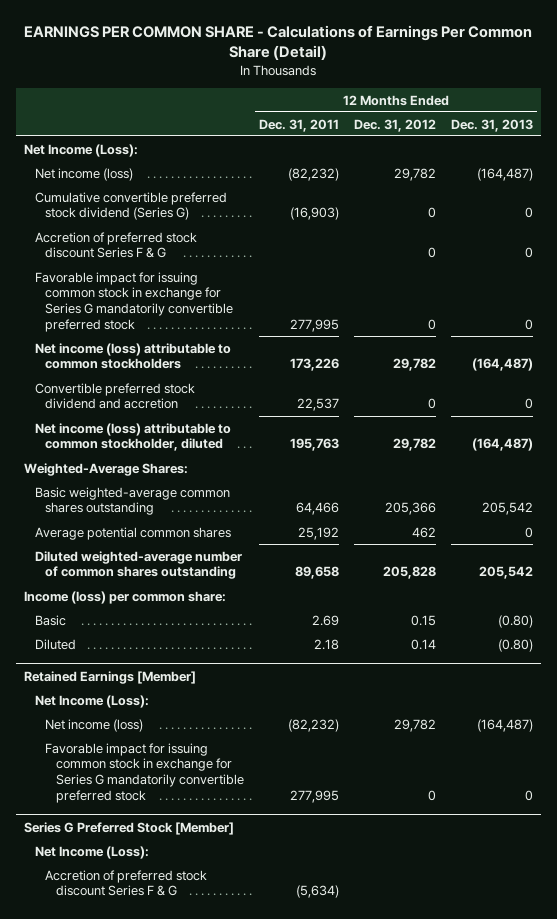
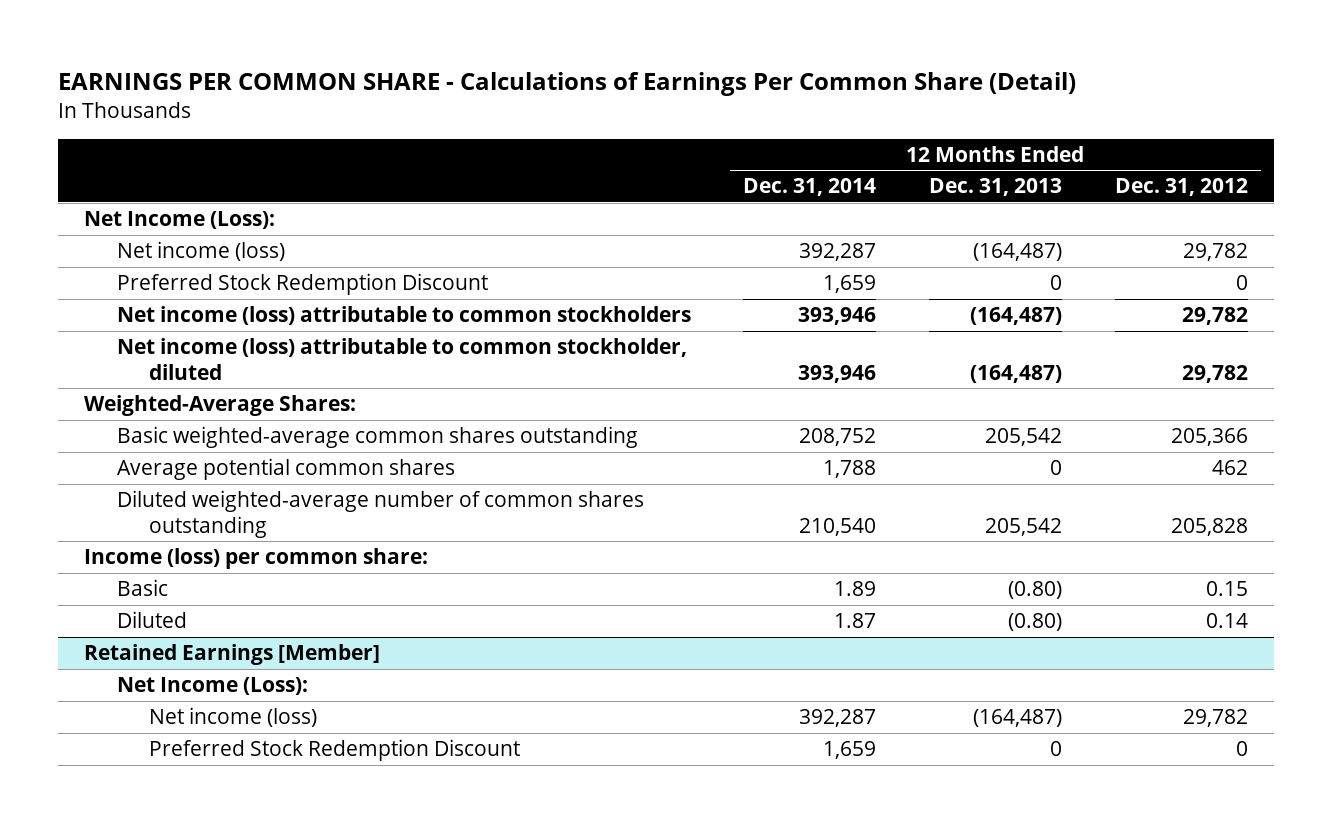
- | 12 Months Ended Dec. 31, 2011 | 12 Months Ended Dec. 31, 2012 | 12 Months Ended Dec. 31, 2013
+ | 12 Months Ended Dec. 31, 2014 | 12 Months Ended Dec. 31, 2013 | 12 Months Ended Dec. 31, 2012
- Cumulative convertible preferred stock dividend (Series G) | (16,903) | 0 | 0
- Accretion of preferred stock discount Series F & G | | 0 | 0
- Favorable impact for issuing common stock in exchange for Series G mandatorily convertible preferred stock | 277,995 | 0 | 0
+ Preferred Stock Redemption Discount | 1,659 | 0 | 0
- Convertible preferred stock dividend and accretion | 22,537 | 0 | 0
@ Retained Earnings [Member]
- Favorable impact for issuing common stock in exchange for Series G mandatorily convertible preferred stock | 277,995 | 0 | 0
- Series G Preferred Stock [Member]
- Net Income (Loss):
- Accretion of preferred stock discount Series F & G | (5,634) | |
@ Retained Earnings [Member]
+ Preferred Stock Redemption Discount | 1,659 | 0 | 0

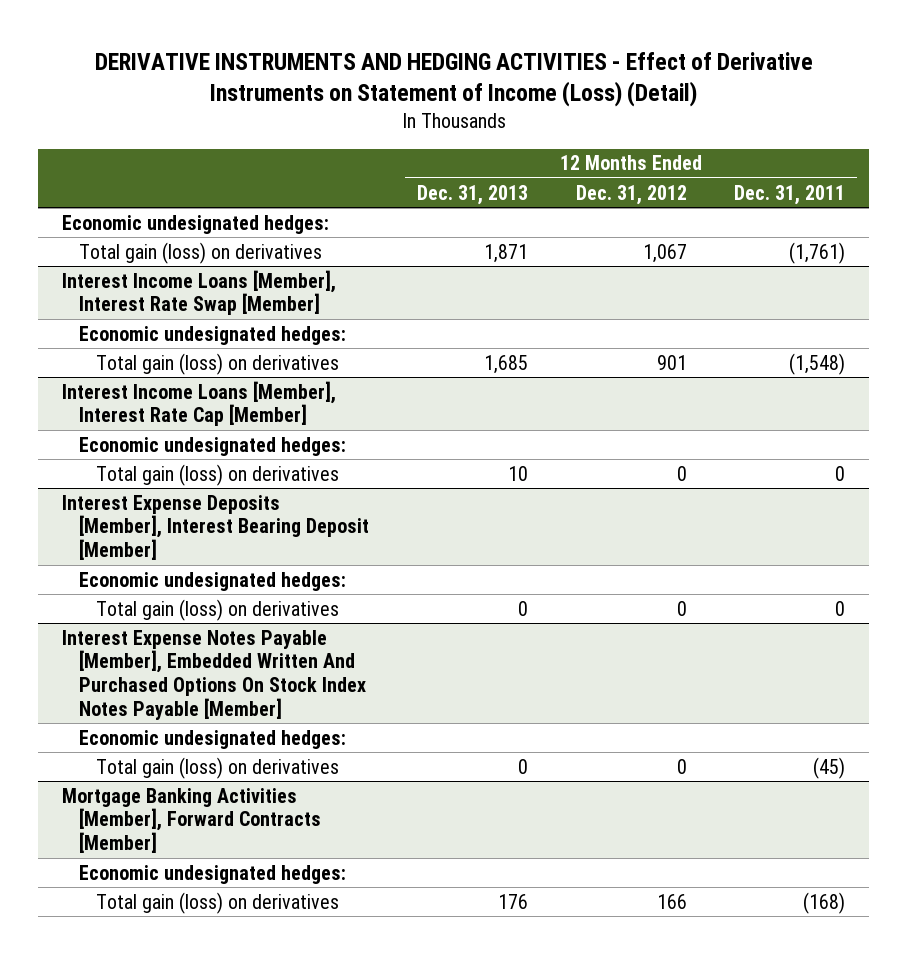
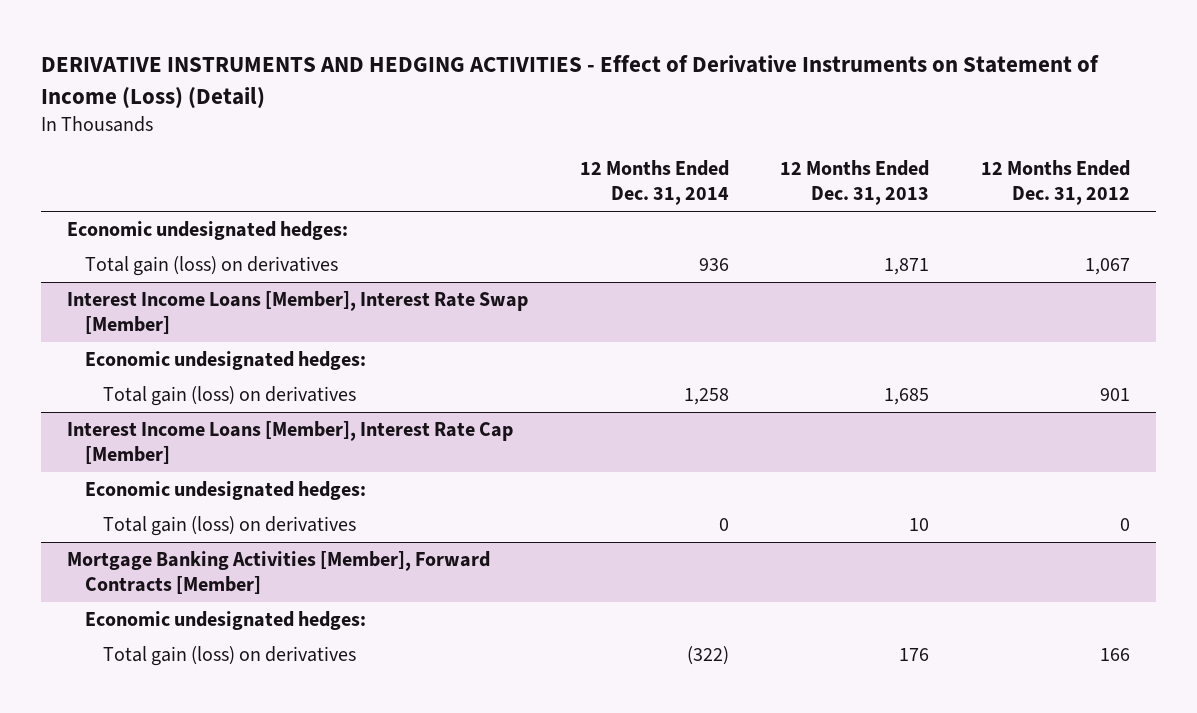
- | 12 Months Ended Dec. 31, 2013 | 12 Months Ended Dec. 31, 2012 | 12 Months Ended Dec. 31, 2011
+ | 12 Months Ended Dec. 31, 2014 | 12 Months Ended Dec. 31, 2013 | 12 Months Ended Dec. 31, 2012
- Interest Expense Deposits [Member], Interest Bearing Deposit [Member]
- Economic undesignated hedges:
- Total gain (loss) on derivatives | 0 | 0 | 0
- Interest Expense Notes Payable [Member], Embedded Written And Purchased Options On Stock Index Notes Payable [Member]
- Economic undesignated hedges:
- Total gain (loss) on derivatives | 0 | 0 | (45)

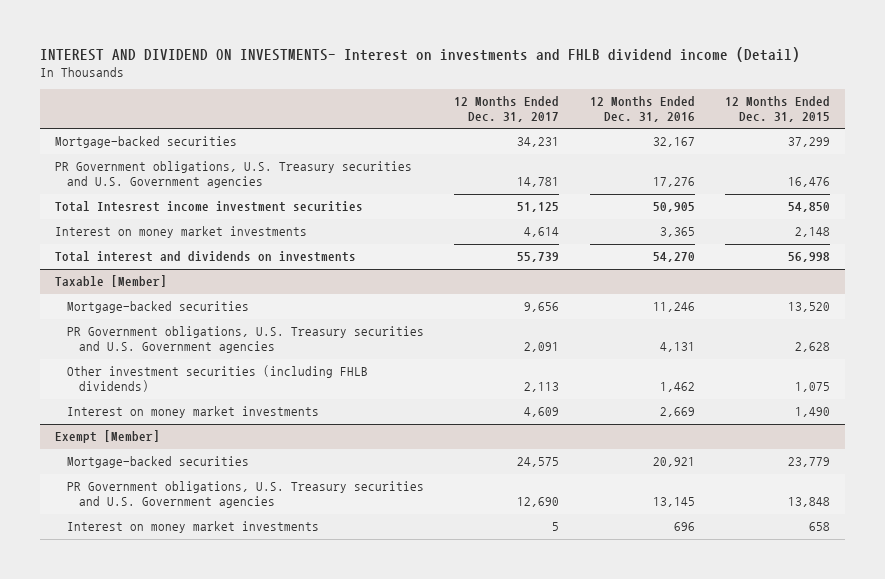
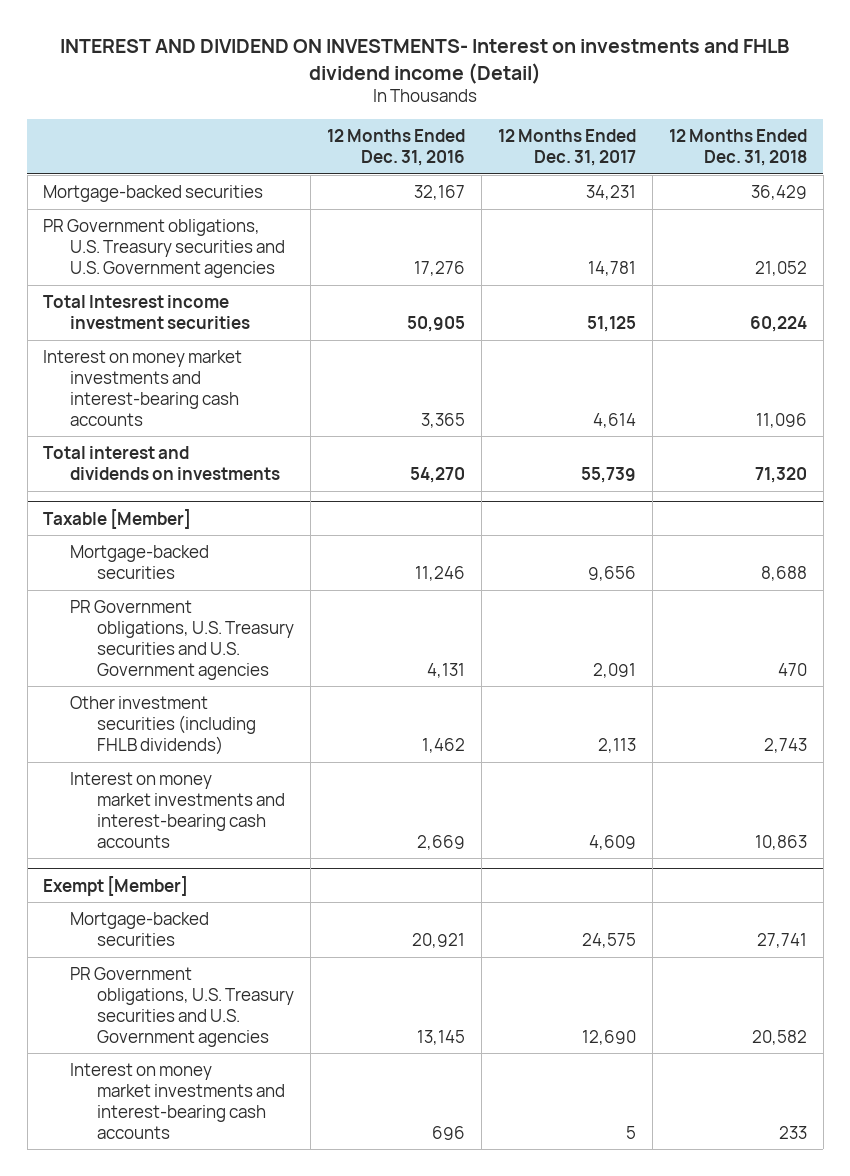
- | 12 Months Ended Dec. 31, 2017 | 12 Months Ended Dec. 31, 2016 | 12 Months Ended Dec. 31, 2015
+ | 12 Months Ended Dec. 31, 2016 | 12 Months Ended Dec. 31, 2017 | 12 Months Ended Dec. 31, 2018
- Interest on money market investments | 4,614 | 3,365 | 2,148
+ Interest on money market investments and interest-bearing cash accounts | 3,365 | 4,614 | 11,096
@ Taxable [Member]
- Interest on money market investments | 4,609 | 2,669 | 1,490
+ Interest on money market investments and interest-bearing cash accounts | 2,669 | 4,609 | 10,863
@ Exempt [Member]
- Interest on money market investments | 5 | 696 | 658
+ Interest on money market investments and interest-bearing cash accounts | 696 | 5 | 233

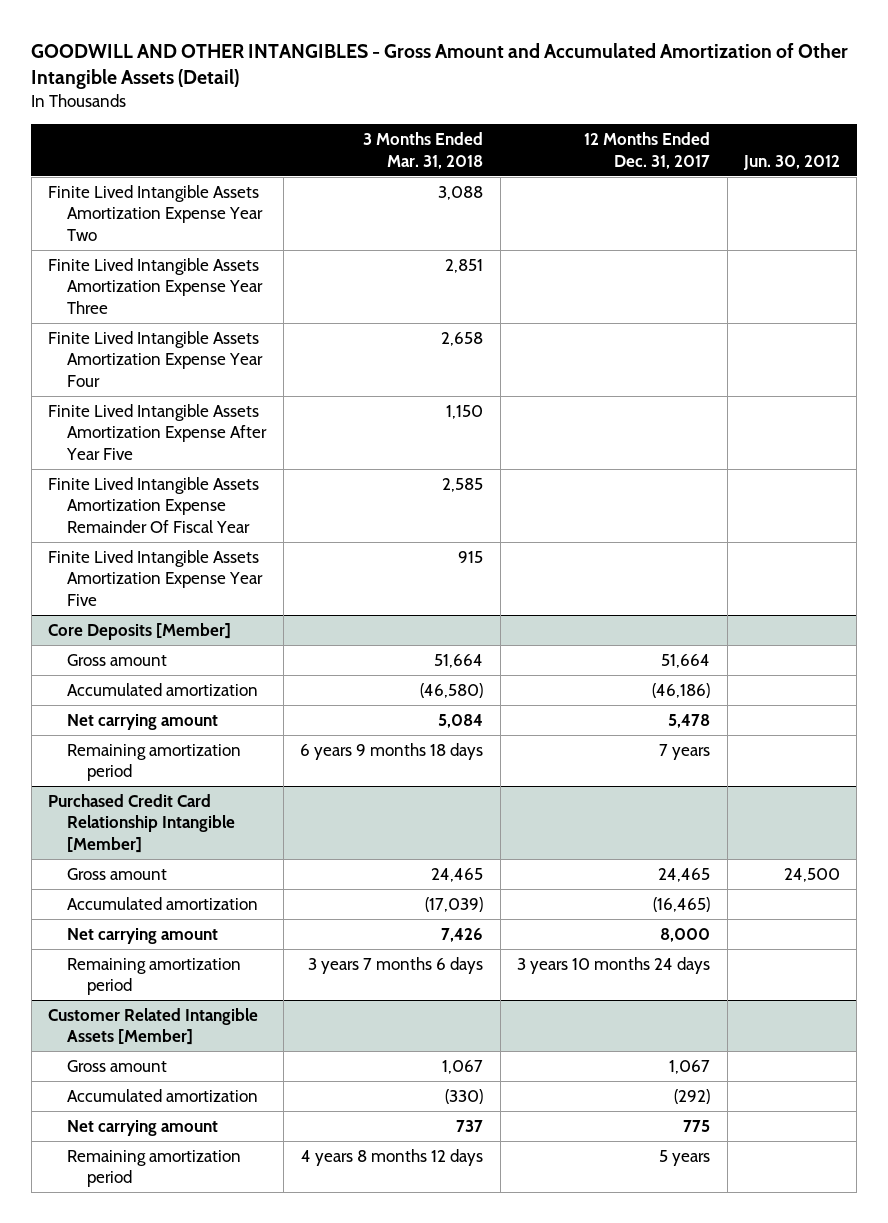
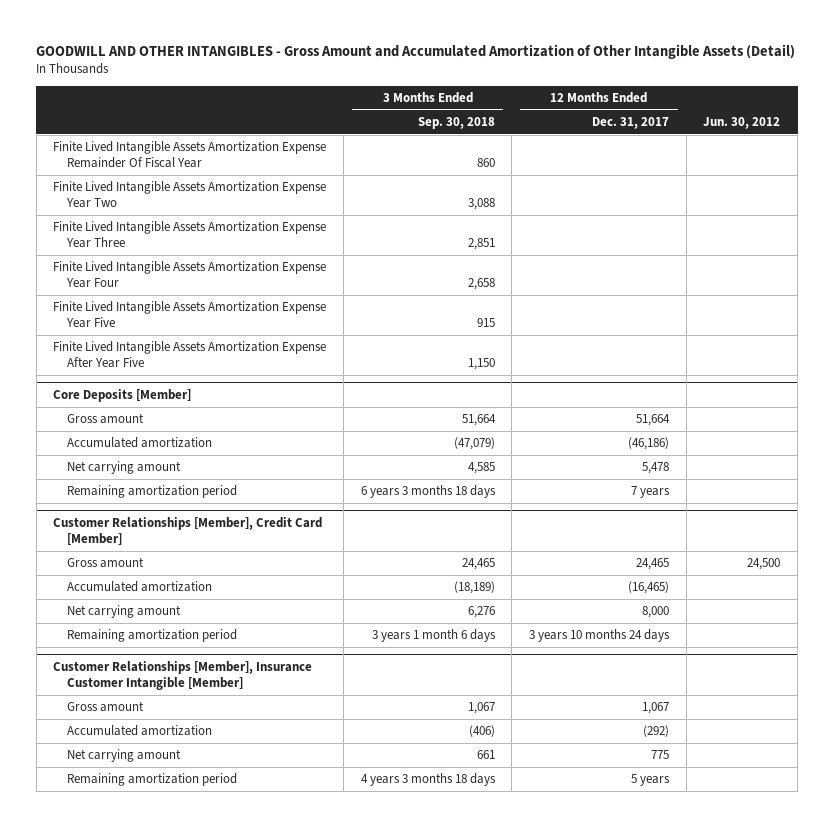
- | 3 Months Ended Mar. 31, 2018 | 12 Months Ended Dec. 31, 2017 | Jun. 30, 2012
+ | 3 Months Ended Sep. 30, 2018 | 12 Months Ended Dec. 31, 2017 | Jun. 30, 2012
moved up: Finite Lived Intangible Assets Amortization Expense Remainder Of Fiscal Year | 860 | |
moved down: Finite Lived Intangible Assets Amortization Expense After Year Five | 1,150 | |
- Purchased Credit Card Relationship Intangible [Member]
+ Customer Relationships [Member], Credit Card [Member]
- Customer Related Intangible Assets [Member]
+ Customer Relationships [Member], Insurance Customer Intangible [Member]

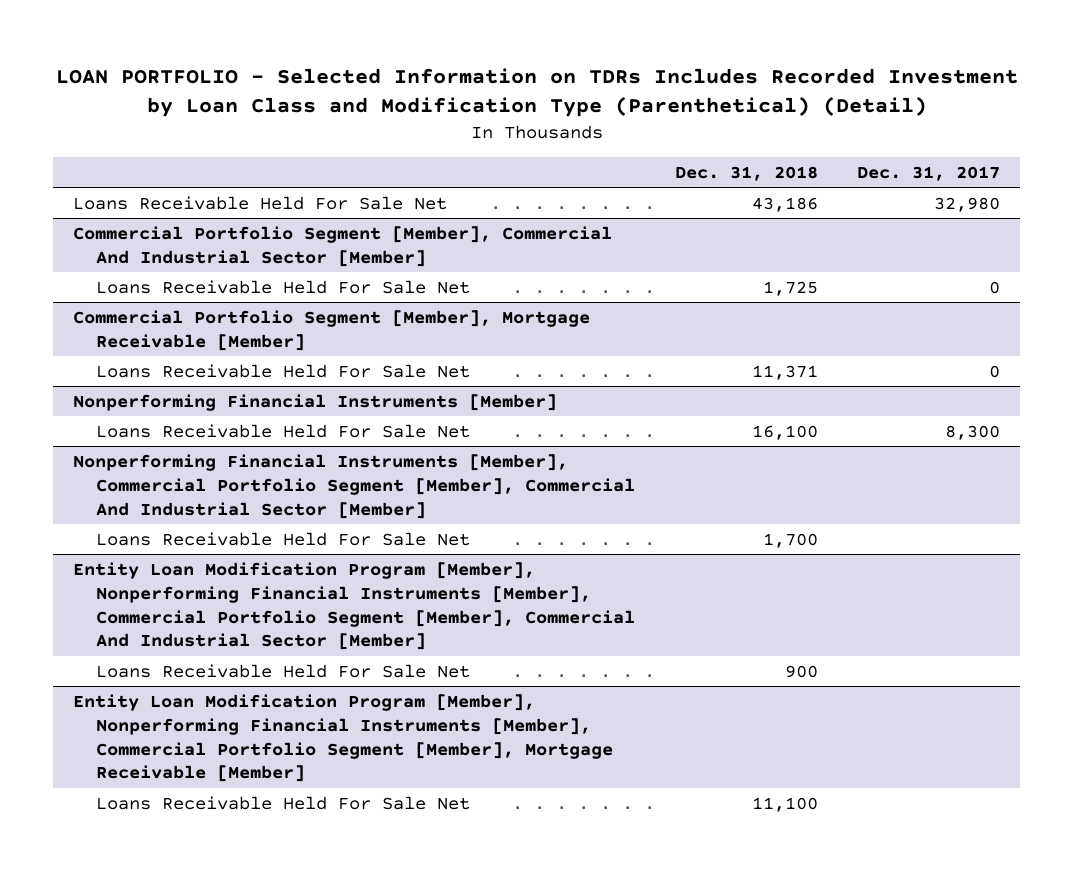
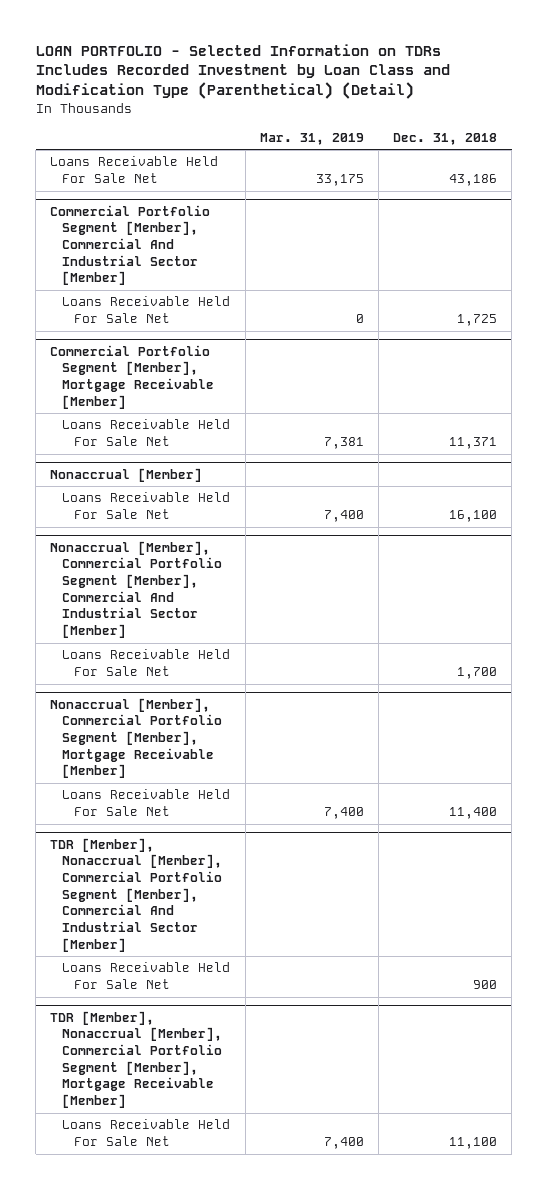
- | Dec. 31, 2018 | Dec. 31, 2017
+ | Mar. 31, 2019 | Dec. 31, 2018
- Nonperforming Financial Instruments [Member]
+ Nonaccrual [Member]
- Nonperforming Financial Instruments [Member], Commercial Portfolio Segment [Member], Commercial And Industrial Sector [Member]
+ Nonaccrual [Member], Commercial Portfolio Segment [Member], Commercial And Industrial Sector [Member]
- Entity Loan Modification Program [Member], Nonperforming Financial Instruments [Member], Commercial Portfolio Segment [Member], Commercial And Industrial Sector [Member]
+ Nonaccrual [Member], Commercial Portfolio Segment [Member], Mortgage Receivable [Member]
+ Loans Receivable Held For Sale Net | 7,400 | 11,400
+ TDR [Member], Nonaccrual [Member], Commercial Portfolio Segment [Member], Commercial And Industrial Sector [Member]
- Entity Loan Modification Program [Member], Nonperforming Financial Instruments [Member], Commercial Portfolio Segment [Member], Mortgage Receivable [Member]
+ TDR [Member], Nonaccrual [Member], Commercial Portfolio Segment [Member], Mortgage Receivable [Member]

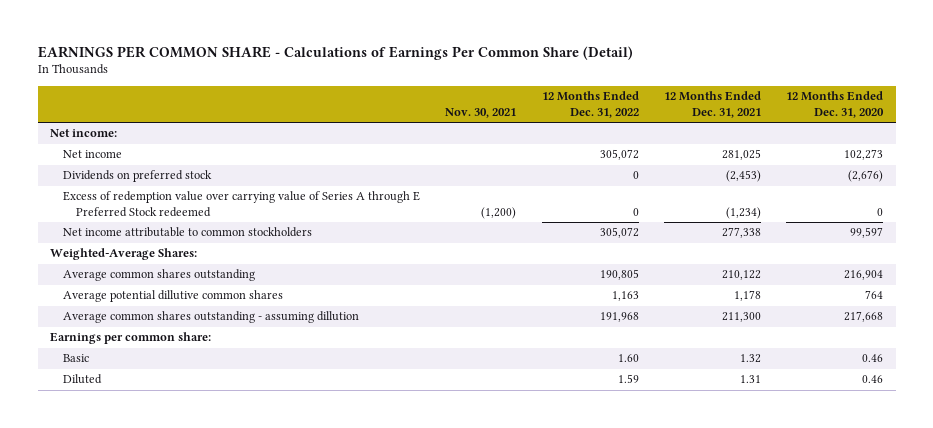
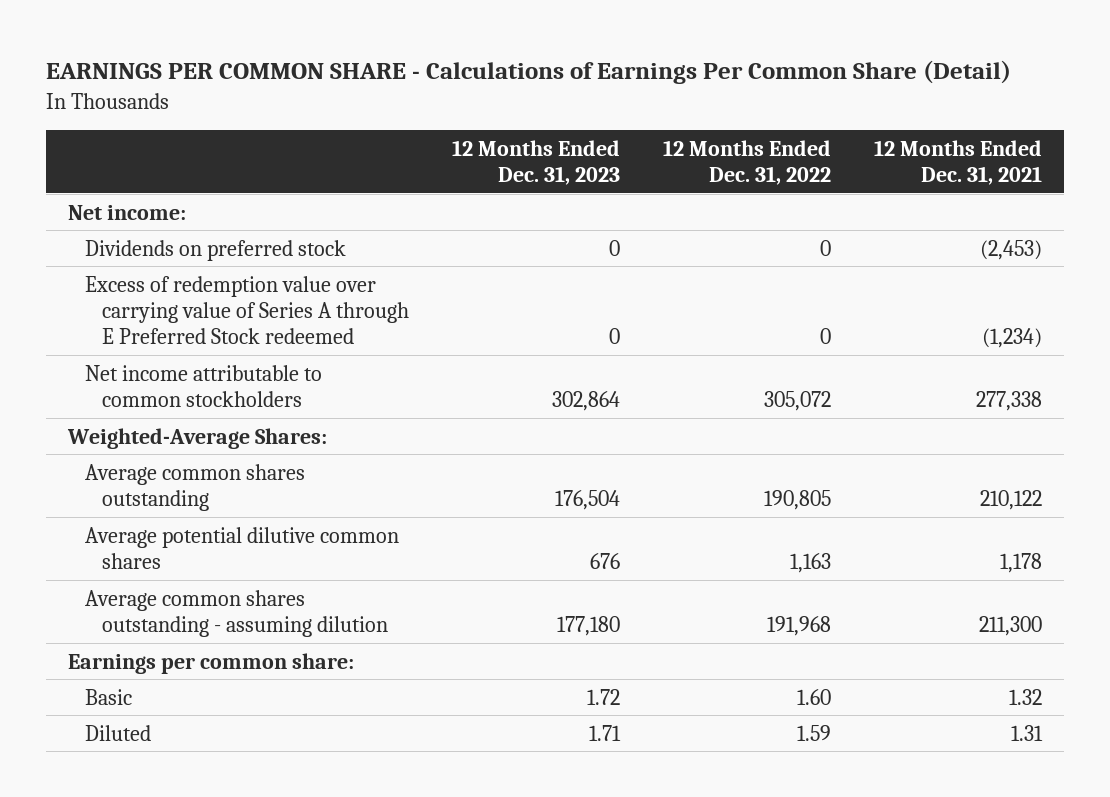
- | Nov. 30, 2021 | 12 Months Ended Dec. 31, 2022 | 12 Months Ended Dec. 31, 2021 | 12 Months Ended Dec. 31, 2020
+ | 12 Months Ended Dec. 31, 2023 | 12 Months Ended Dec. 31, 2022 | 12 Months Ended Dec. 31, 2021
- Net income | | 305,072 | 281,025 | 102,273
- Average potential dillutive common shares | | 1,163 | 1,178 | 764
- Average common shares outstanding - assuming dillution | | 191,968 | 211,300 | 217,668
+ Average potential dilutive common shares | 676 | 1,163 | 1,178
+ Average common shares outstanding - assuming dilution | 177,180 | 191,968 | 211,300

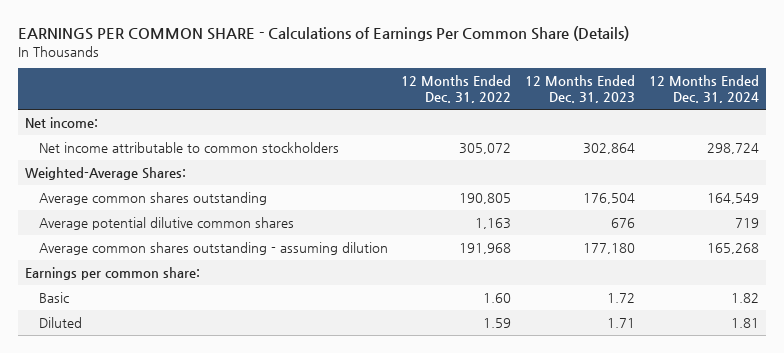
- EARNINGS PER COMMON SHARE - Calculations of Earnings Per Common Share (Detail)
+ EARNINGS PER COMMON SHARE - Calculations of Earnings Per Common Share (Details)
- | 12 Months Ended Dec. 31, 2023 | 12 Months Ended Dec. 31, 2022 | 12 Months Ended Dec. 31, 2021
+ | 12 Months Ended Dec. 31, 2022 | 12 Months Ended Dec. 31, 2023 | 12 Months Ended Dec. 31, 2024
- Dividends on preferred stock | 0 | 0 | (2,453)
- Excess of redemption value over carrying value of Series A through E Preferred Stock redeemed | 0 | 0 | (1,234)

